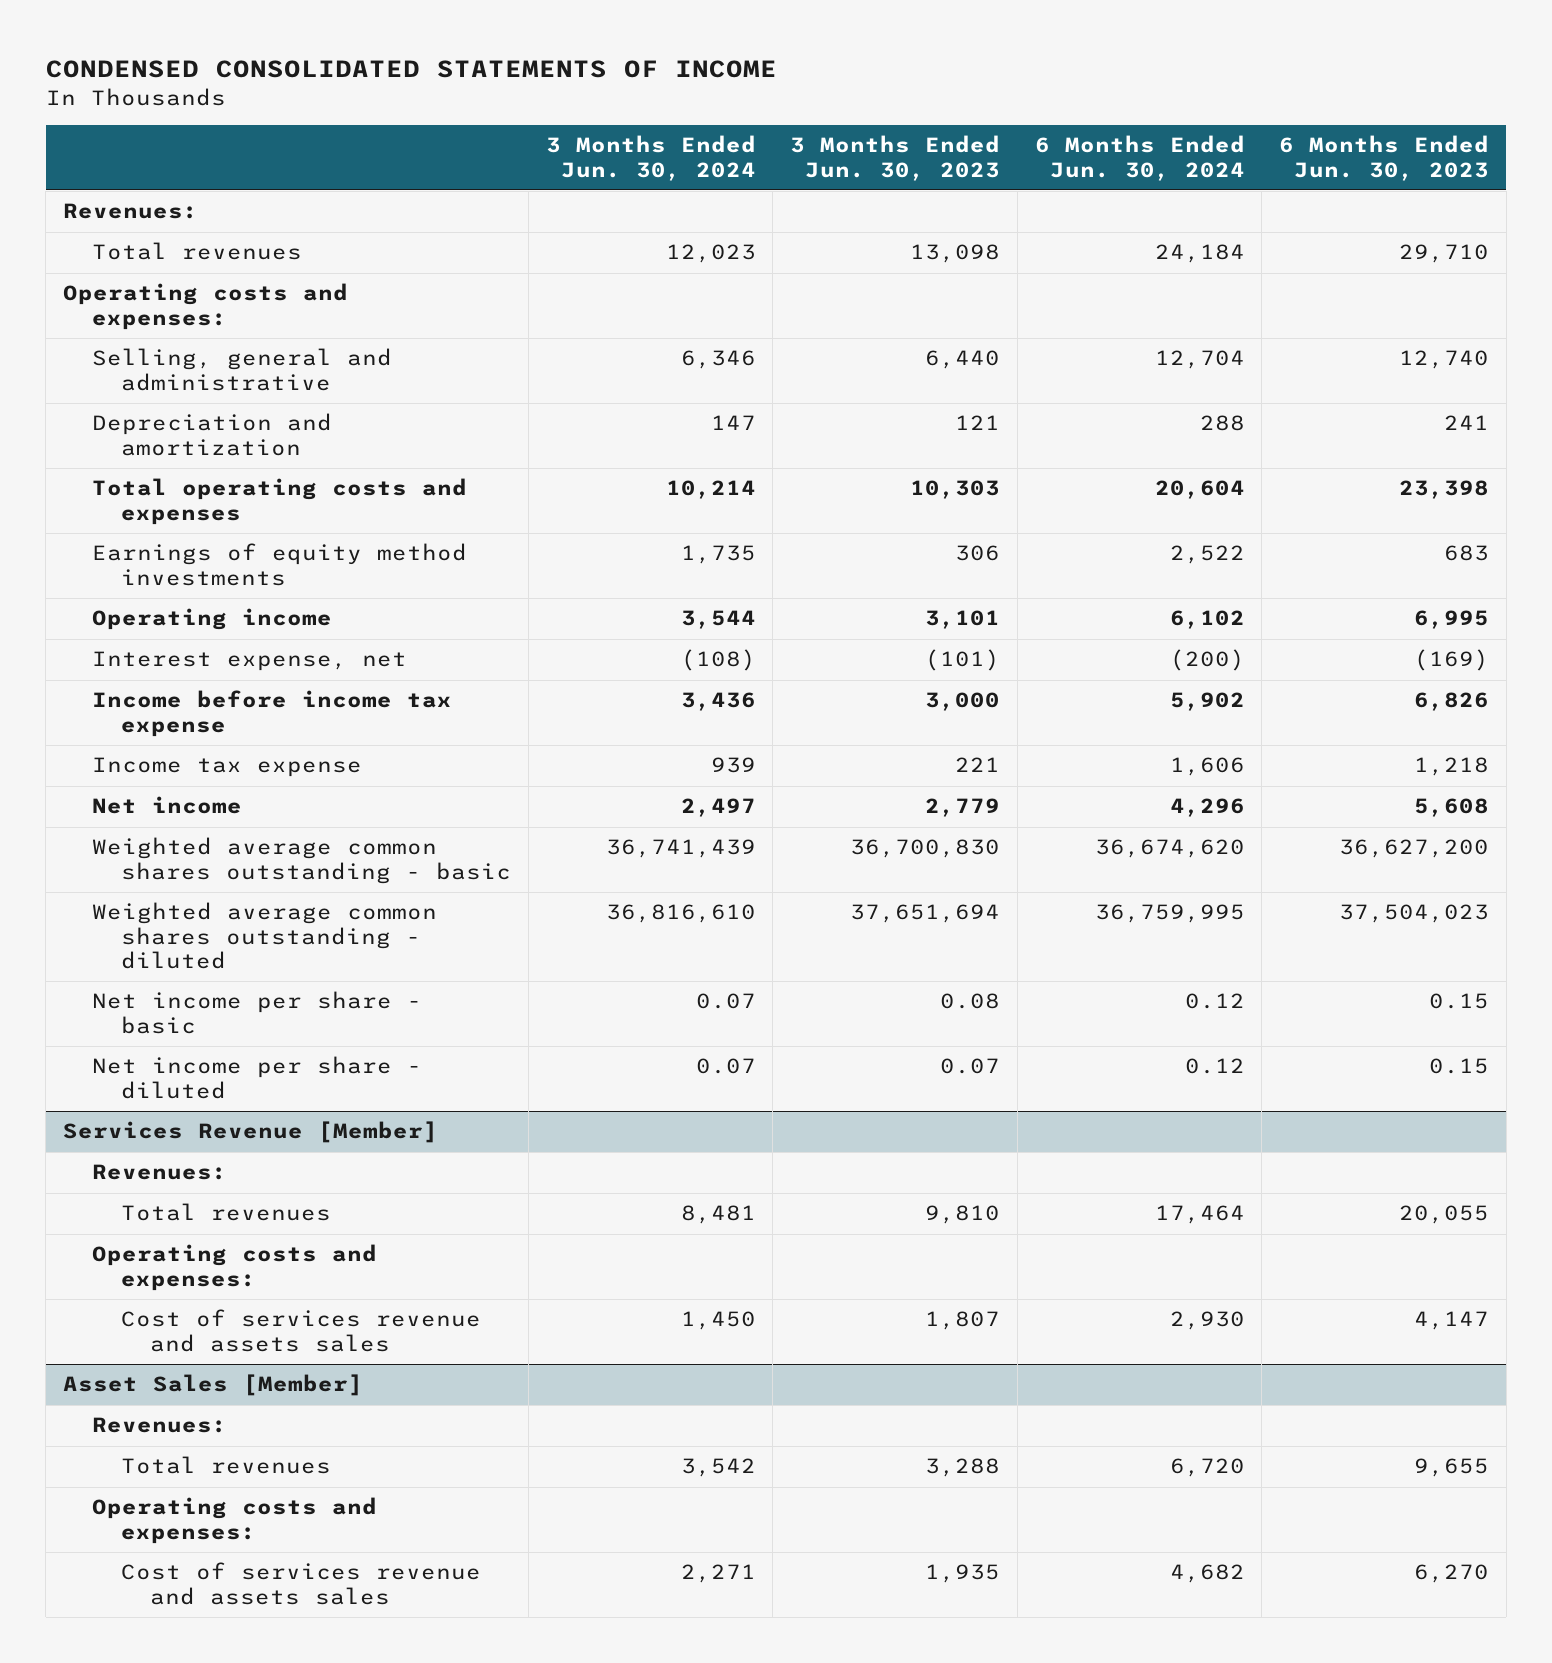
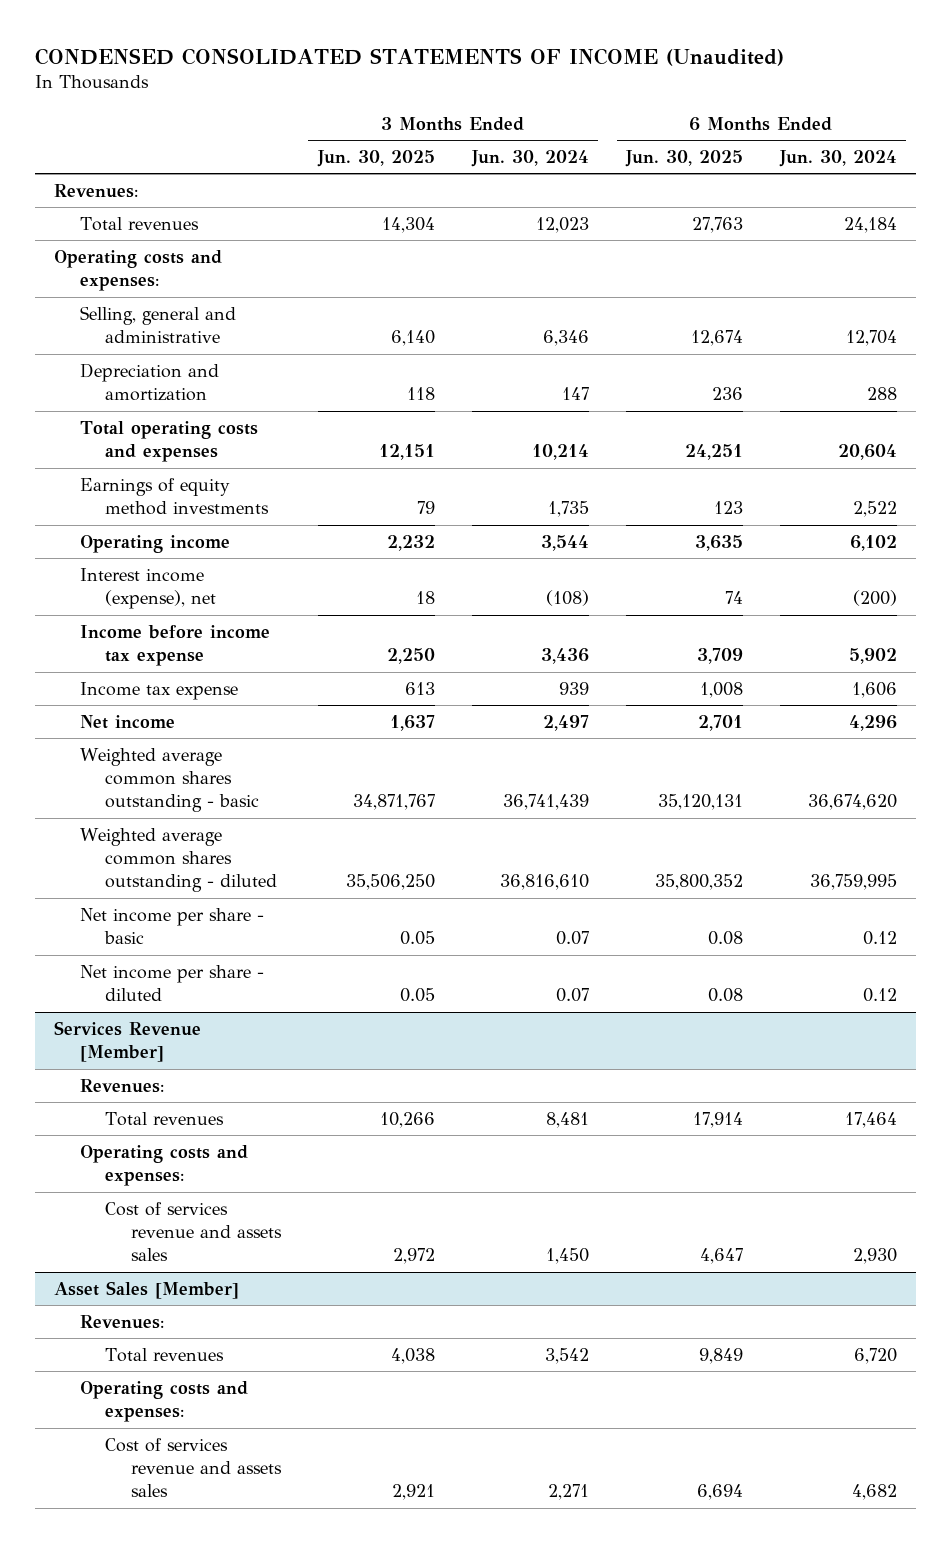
- CONDENSED CONSOLIDATED STATEMENTS OF INCOME
+ CONDENSED CONSOLIDATED STATEMENTS OF INCOME (Unaudited)
- | 3 Months Ended Jun. 30, 2024 | 3 Months Ended Jun. 30, 2023 | 6 Months Ended Jun. 30, 2024 | 6 Months Ended Jun. 30, 2023
+ | 3 Months Ended Jun. 30, 2025 | 3 Months Ended Jun. 30, 2024 | 6 Months Ended Jun. 30, 2025 | 6 Months Ended Jun. 30, 2024
- Interest expense, net | (108) | (101) | (200) | (169)
+ Interest income (expense), net | 18 | (108) | 74 | (200)

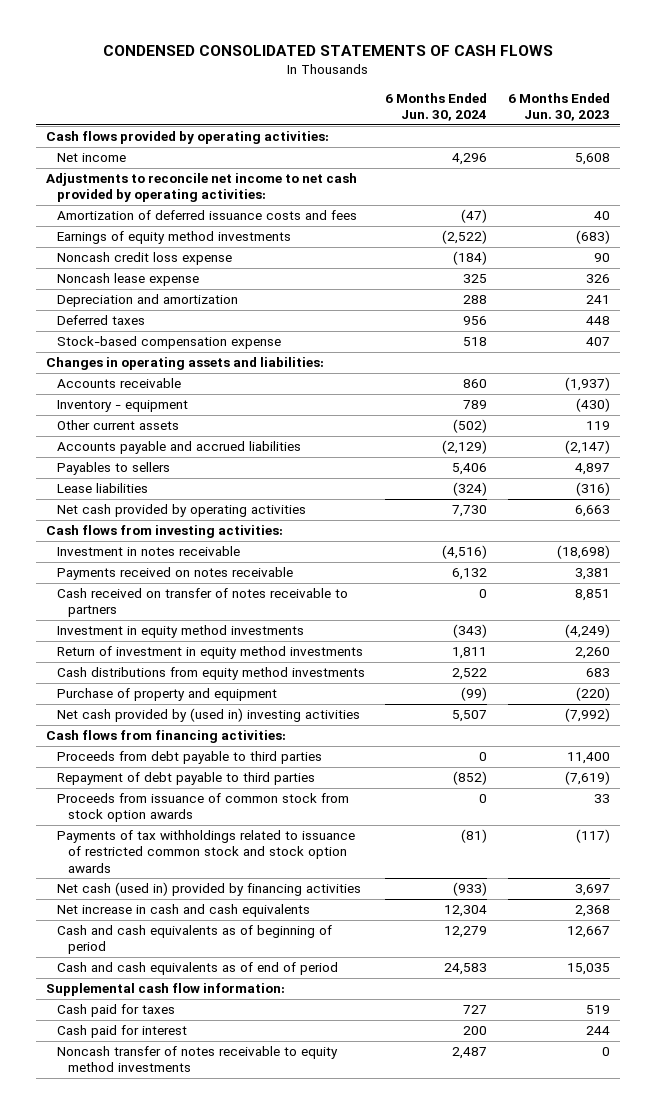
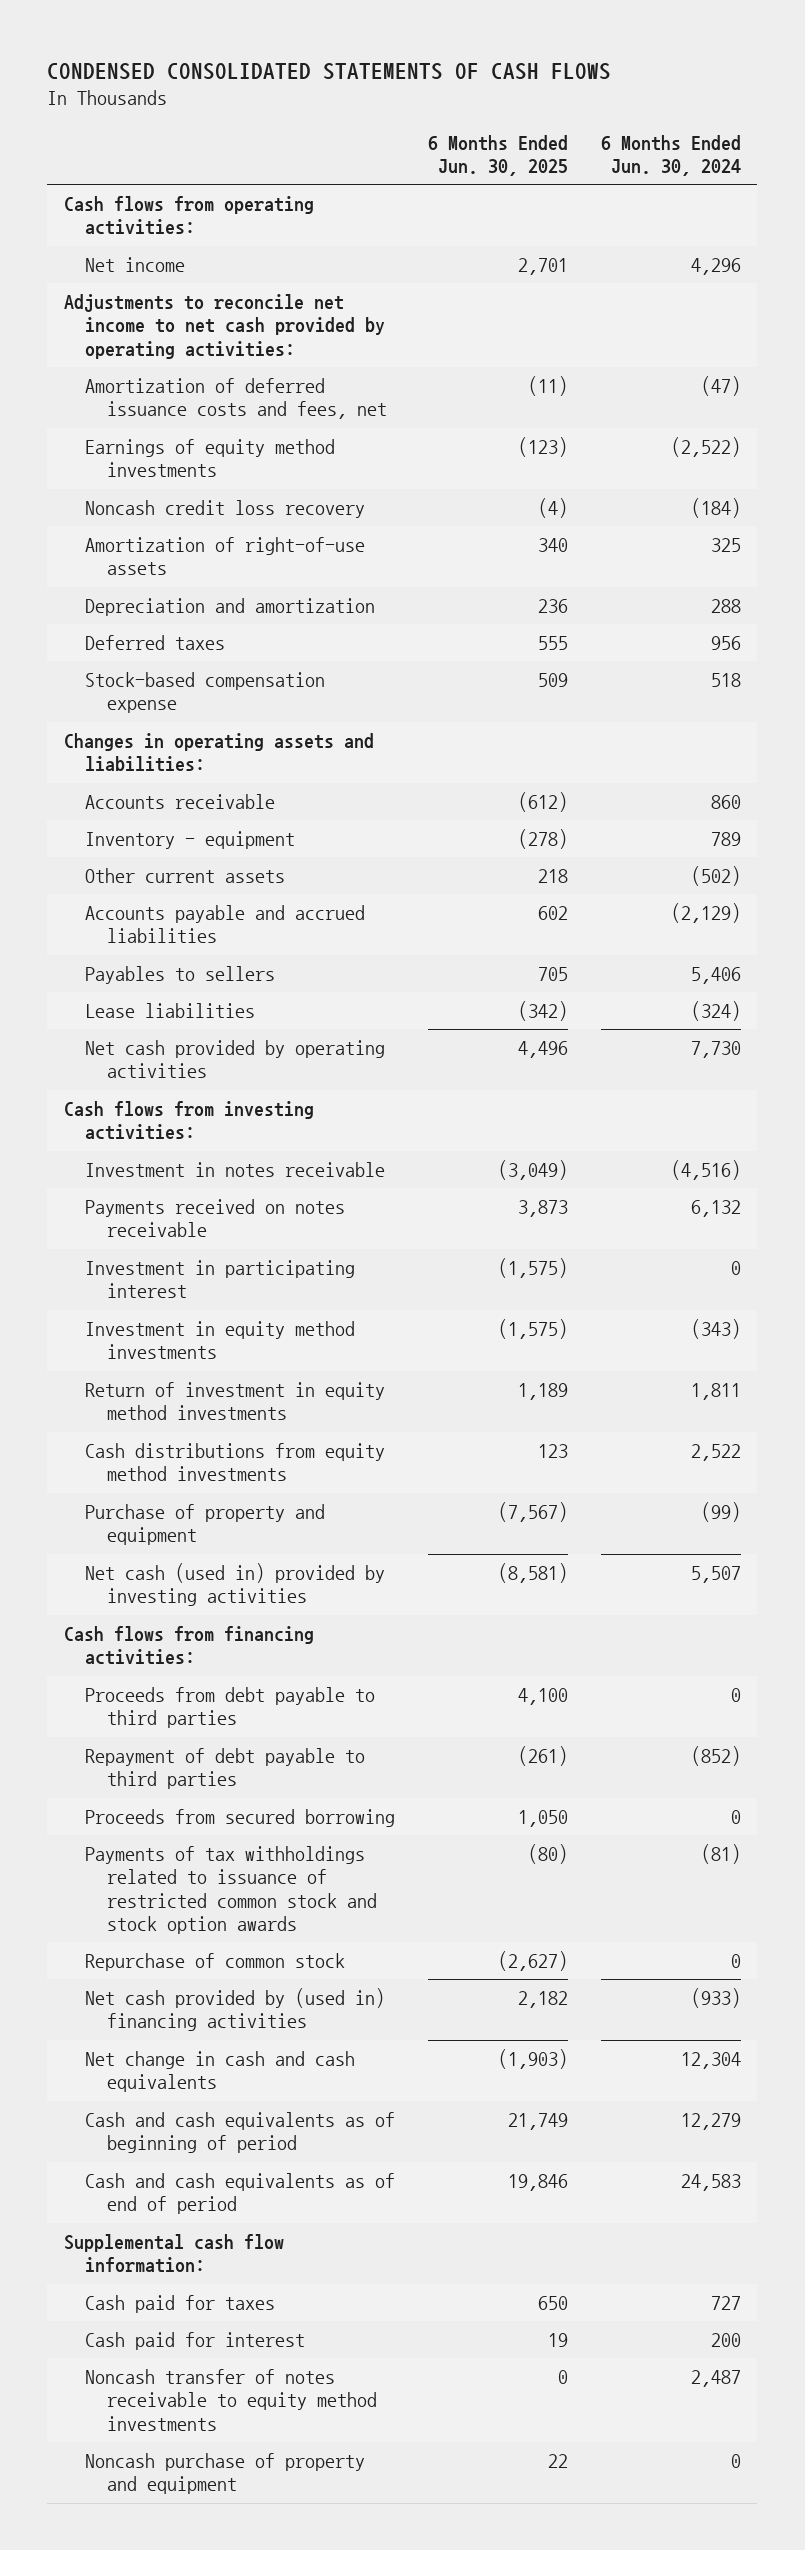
- | 6 Months Ended Jun. 30, 2024 | 6 Months Ended Jun. 30, 2023
+ | 6 Months Ended Jun. 30, 2025 | 6 Months Ended Jun. 30, 2024
- Cash flows provided by operating activities:
+ Cash flows from operating activities:
- Amortization of deferred issuance costs and fees | (47) | 40
+ Amortization of deferred issuance costs and fees, net | (11) | (47)
- Noncash credit loss expense | (184) | 90
- Noncash lease expense | 325 | 326
+ Noncash credit loss recovery | (4) | (184)
+ Amortization of right-of-use assets | 340 | 325
- Cash received on transfer of notes receivable to partners | 0 | 8,851
+ Investment in participating interest | (1,575) | 0
- Net cash provided by (used in) investing activities | 5,507 | (7,992)
+ Net cash (used in) provided by investing activities | (8,581) | 5,507
- Proceeds from issuance of common stock from stock option awards | 0 | 33
+ Proceeds from secured borrowing | 1,050 | 0
- Net cash (used in) provided by financing activities | (933) | 3,697
- Net increase in cash and cash equivalents | 12,304 | 2,368
+ Repurchase of common stock | (2,627) | 0
+ Net cash provided by (used in) financing activities | 2,182 | (933)
+ Net change in cash and cash equivalents | (1,903) | 12,304
+ Noncash purchase of property and equipment | 22 | 0

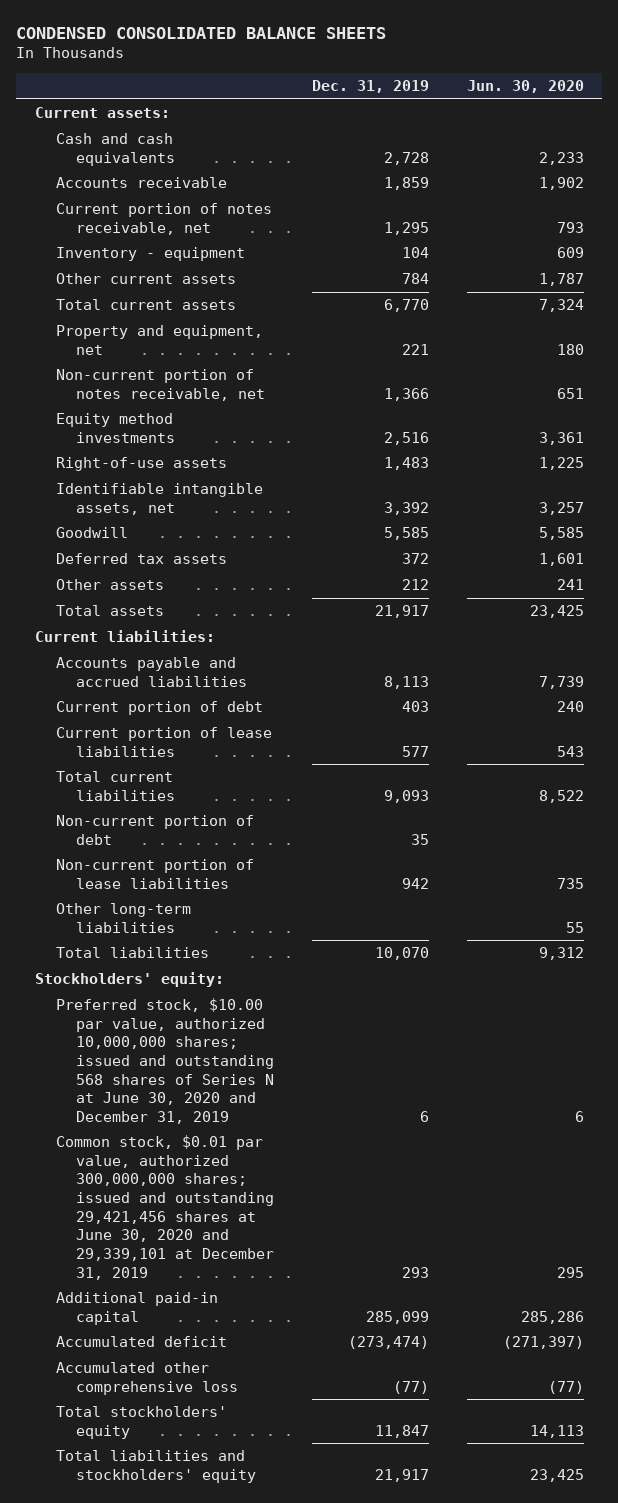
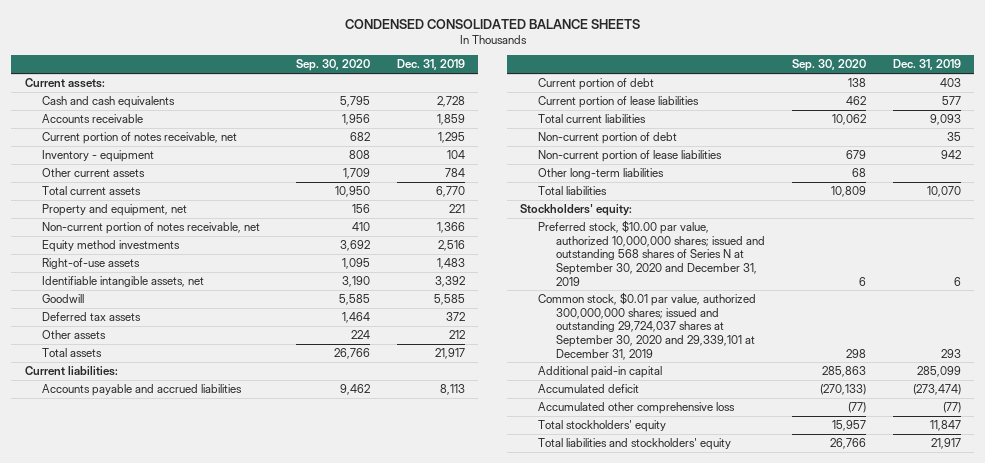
- | Dec. 31, 2019 | Jun. 30, 2020
+ | Sep. 30, 2020 | Dec. 31, 2019
- Preferred stock, $10.00 par value, authorized 10,000,000 shares; issued and outstanding 568 shares of Series N at June 30, 2020 and December 31, 2019 | 6 | 6
- Common stock, $0.01 par value, authorized 300,000,000 shares; issued and outstanding 29,421,456 shares at June 30, 2020 and 29,339,101 at December 31, 2019 | 293 | 295
+ Preferred stock, $10.00 par value, authorized 10,000,000 shares; issued and outstanding 568 shares of Series N at September 30, 2020 and December 31, 2019 | 6 | 6
+ Common stock, $0.01 par value, authorized 300,000,000 shares; issued and outstanding 29,724,037 shares at September 30, 2020 and 29,339,101 at December 31, 2019 | 298 | 293

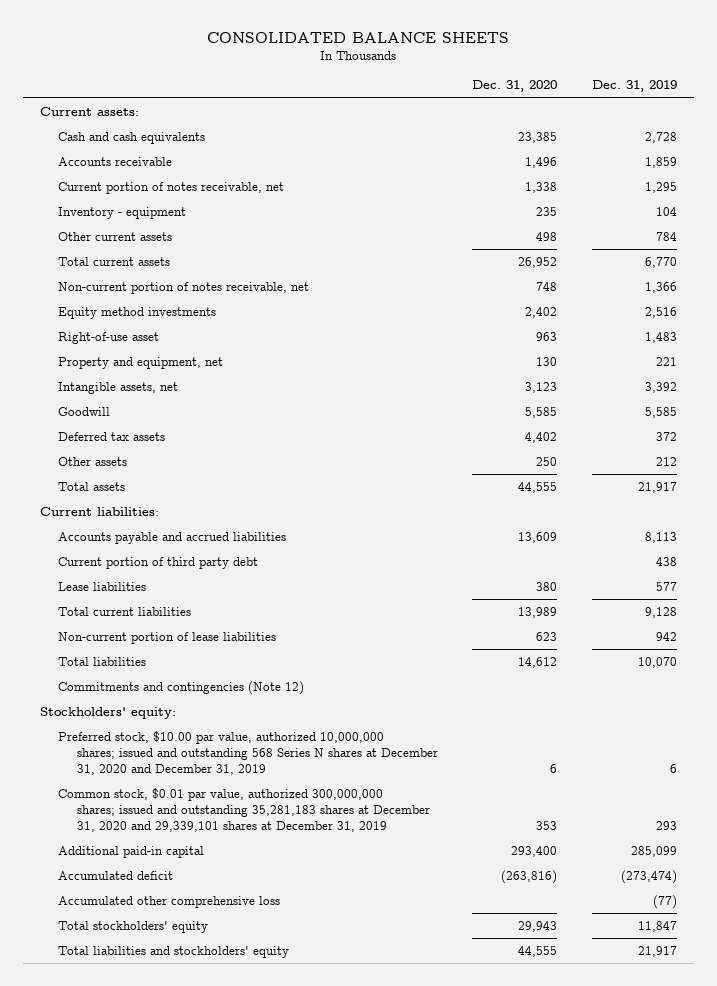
- CONDENSED CONSOLIDATED BALANCE SHEETS
+ CONSOLIDATED BALANCE SHEETS
- | Sep. 30, 2020 | Dec. 31, 2019
+ | Dec. 31, 2020 | Dec. 31, 2019
- Right-of-use assets | 1,095 | 1,483
- Identifiable intangible assets, net | 3,190 | 3,392
+ Right-of-use asset | 963 | 1,483
moved down: Property and equipment, net | 130 | 221
+ Intangible assets, net | 3,123 | 3,392
- Current portion of debt | 138 | 403
- Current portion of lease liabilities | 462 | 577
- Total current liabilities | 10,062 | 9,093
- Non-current portion of debt | | 35
+ Current portion of third party debt | | 438
+ Lease liabilities | 380 | 577
+ Total current liabilities | 13,989 | 9,128
- Other long-term liabilities | 68 |
+ Commitments and contingencies (Note 12)
- Preferred stock, $10.00 par value, authorized 10,000,000 shares; issued and outstanding 568 shares of Series N at September 30, 2020 and December 31, 2019 | 6 | 6
- Common stock, $0.01 par value, authorized 300,000,000 shares; issued and outstanding 29,724,037 shares at September 30, 2020 and 29,339,101 at December 31, 2019 | 298 | 293
+ Preferred stock, $10.00 par value, authorized 10,000,000 shares; issued and outstanding 568 Series N shares at December 31, 2020 and December 31, 2019 | 6 | 6
+ Common stock, $0.01 par value, authorized 300,000,000 shares; issued and outstanding 35,281,183 shares at December 31, 2020 and 29,339,101 shares at December 31, 2019 | 353 | 293

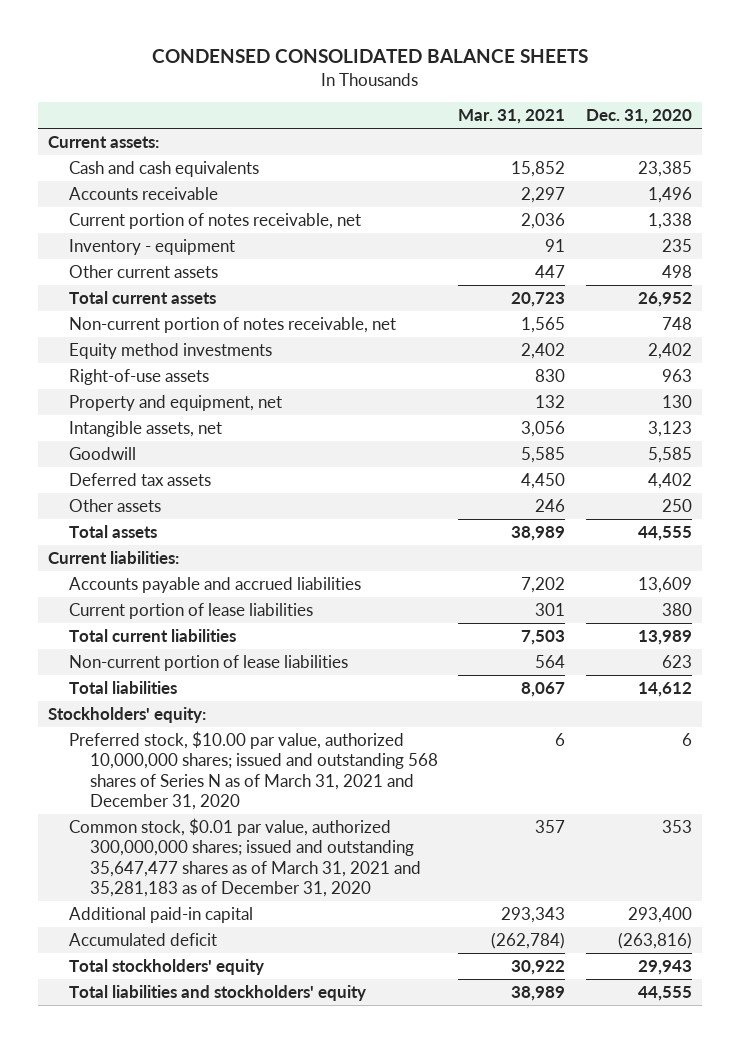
- CONSOLIDATED BALANCE SHEETS
+ CONDENSED CONSOLIDATED BALANCE SHEETS
- | Dec. 31, 2020 | Dec. 31, 2019
+ | Mar. 31, 2021 | Dec. 31, 2020
- Right-of-use asset | 963 | 1,483
+ Right-of-use assets | 830 | 963
- Current portion of third party debt | | 438
- Lease liabilities | 380 | 577
+ Current portion of lease liabilities | 301 | 380
- Commitments and contingencies (Note 12)
- Preferred stock, $10.00 par value, authorized 10,000,000 shares; issued and outstanding 568 Series N shares at December 31, 2020 and December 31, 2019 | 6 | 6
- Common stock, $0.01 par value, authorized 300,000,000 shares; issued and outstanding 35,281,183 shares at December 31, 2020 and 29,339,101 shares at December 31, 2019 | 353 | 293
+ Preferred stock, $10.00 par value, authorized 10,000,000 shares; issued and outstanding 568 shares of Series N as of March 31, 2021 and December 31, 2020 | 6 | 6
+ Common stock, $0.01 par value, authorized 300,000,000 shares; issued and outstanding 35,647,477 shares as of March 31, 2021 and 35,281,183 as of December 31, 2020 | 357 | 353
- Accumulated other comprehensive loss | | (77)

